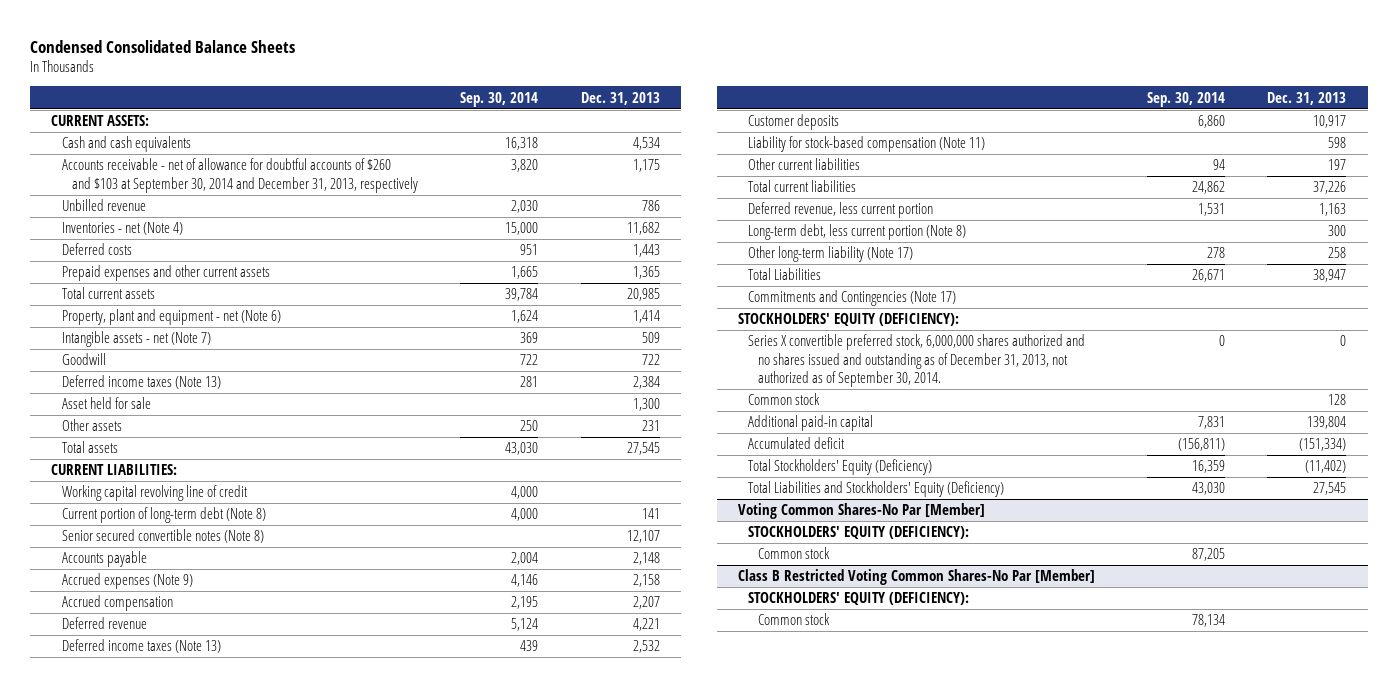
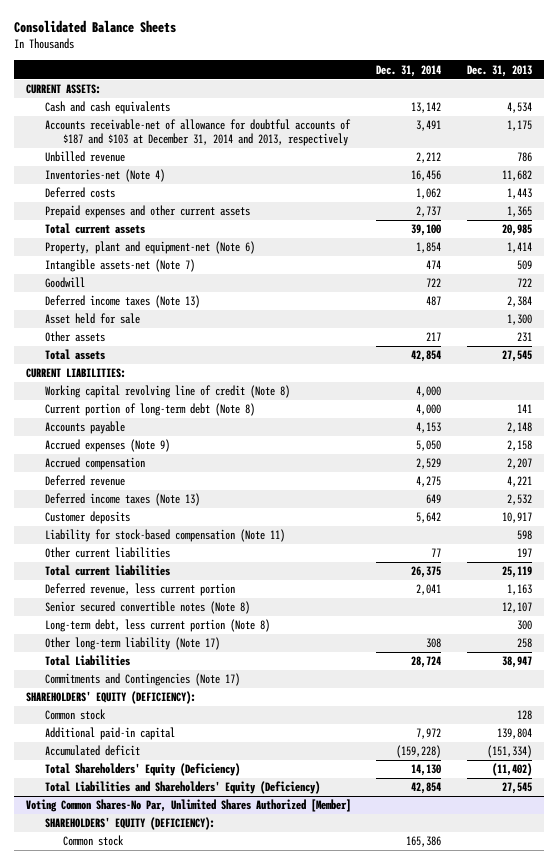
- Condensed Consolidated Balance Sheets
+ Consolidated Balance Sheets
- | Sep. 30, 2014 | Dec. 31, 2013
+ | Dec. 31, 2014 | Dec. 31, 2013
- Accounts receivable - net of allowance for doubtful accounts of $260 and $103 at September 30, 2014 and December 31, 2013, respectively | 3,820 | 1,175
+ Accounts receivable-net of allowance for doubtful accounts of $187 and $103 at December 31, 2014 and 2013, respectively | 3,491 | 1,175
- Inventories - net (Note 4) | 15,000 | 11,682
+ Inventories-net (Note 4) | 16,456 | 11,682
- Property, plant and equipment - net (Note 6) | 1,624 | 1,414
- Intangible assets - net (Note 7) | 369 | 509
+ Property, plant and equipment-net (Note 6) | 1,854 | 1,414
+ Intangible assets-net (Note 7) | 474 | 509
- Working capital revolving line of credit | 4,000 |
+ Working capital revolving line of credit (Note 8) | 4,000 |
- Total current liabilities | 24,862 | 37,226
+ Total current liabilities | 26,375 | 25,119
moved down: Senior secured convertible notes (Note 8) | | 12,107
- STOCKHOLDERS' EQUITY (DEFICIENCY):
- Series X convertible preferred stock, 6,000,000 shares authorized and no shares issued and outstanding as of December 31, 2013, not authorized as of September 30, 2014. | 0 | 0
+ SHAREHOLDERS' EQUITY (DEFICIENCY):
- Total Stockholders' Equity (Deficiency) | 16,359 | (11,402)
- Total Liabilities and Stockholders' Equity (Deficiency) | 43,030 | 27,545
- Voting Common Shares-No Par [Member]
- STOCKHOLDERS' EQUITY (DEFICIENCY):
- Common stock | 87,205 |
- Class B Restricted Voting Common Shares-No Par [Member]
- STOCKHOLDERS' EQUITY (DEFICIENCY):
+ Total Shareholders' Equity (Deficiency) | 14,130 | (11,402)
+ Total Liabilities and Shareholders' Equity (Deficiency) | 42,854 | 27,545
+ Voting Common Shares-No Par, Unlimited Shares Authorized [Member]
+ SHAREHOLDERS' EQUITY (DEFICIENCY):

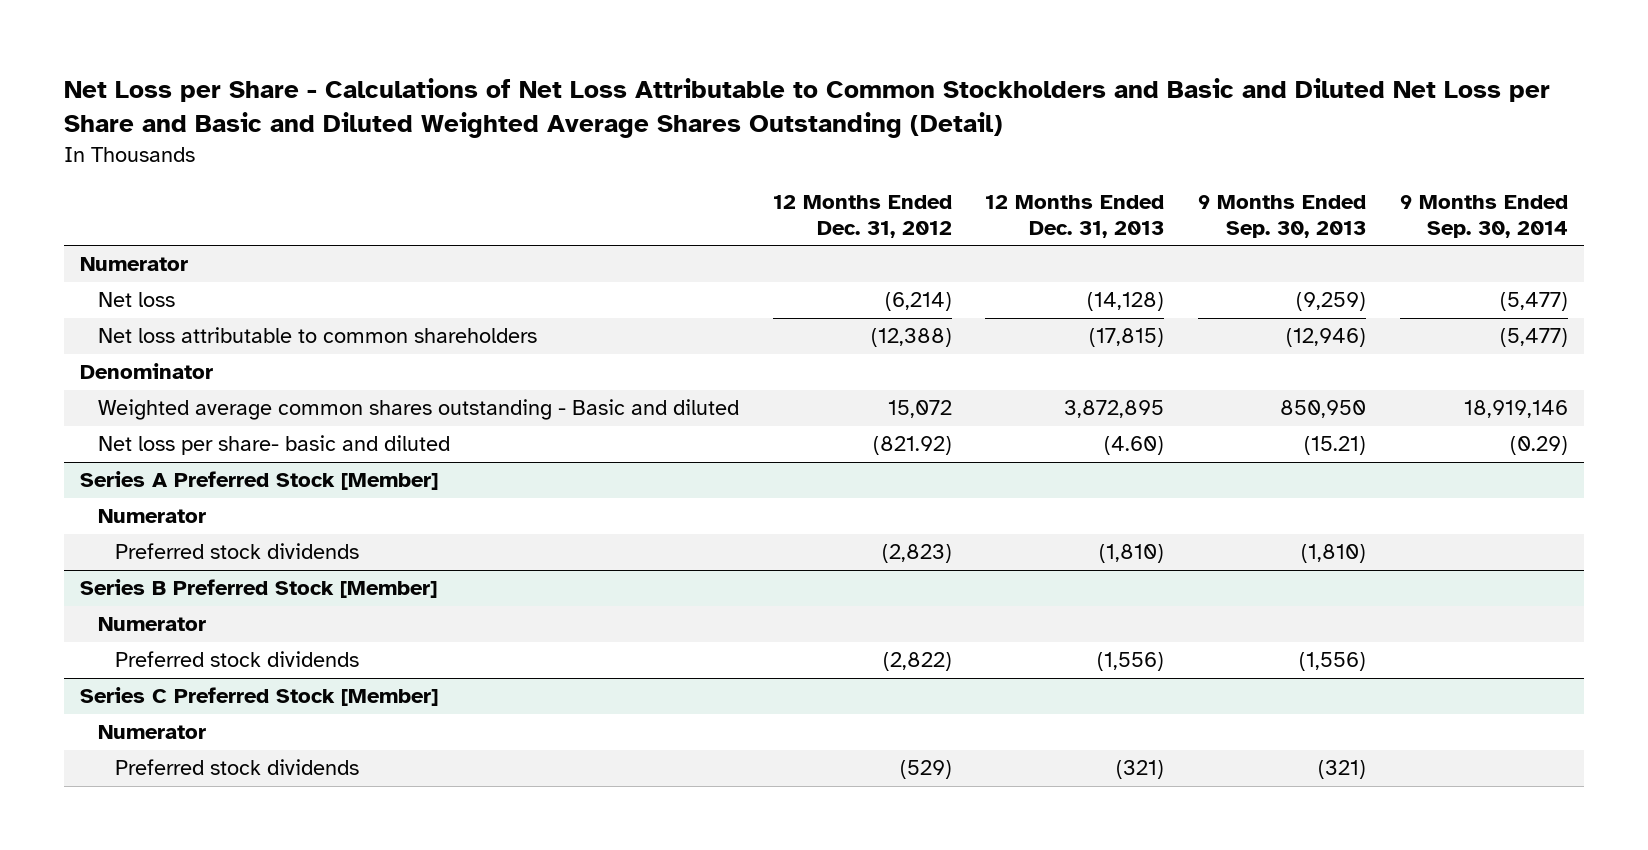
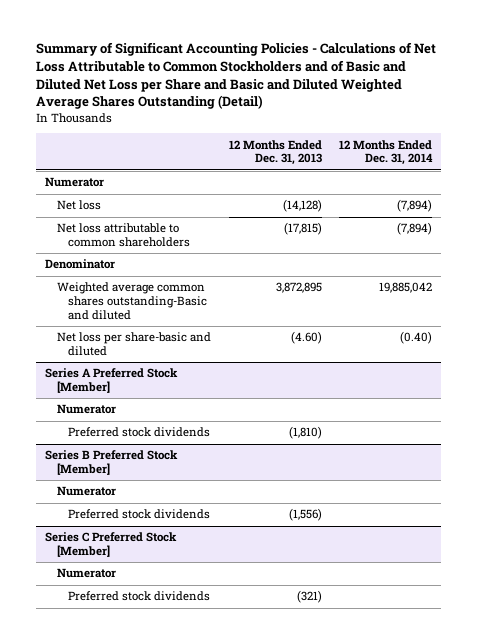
- Net Loss per Share - Calculations of Net Loss Attributable to Common Stockholders and Basic and Diluted Net Loss per Share and Basic and Diluted Weighted Average Shares Outstanding (Detail)
+ Summary of Significant Accounting Policies - Calculations of Net Loss Attributable to Common Stockholders and of Basic and Diluted Net Loss per Share and Basic and Diluted Weighted Average Shares Outstanding (Detail)
- | 12 Months Ended Dec. 31, 2012 | 12 Months Ended Dec. 31, 2013 | 9 Months Ended Sep. 30, 2013 | 9 Months Ended Sep. 30, 2014
+ | 12 Months Ended Dec. 31, 2013 | 12 Months Ended Dec. 31, 2014
- Weighted average common shares outstanding - Basic and diluted | 15,072 | 3,872,895 | 850,950 | 18,919,146
- Net loss per share- basic and diluted | (821.92) | (4.60) | (15.21) | (0.29)
+ Weighted average common shares outstanding-Basic and diluted | 3,872,895 | 19,885,042
+ Net loss per share-basic and diluted | (4.60) | (0.40)

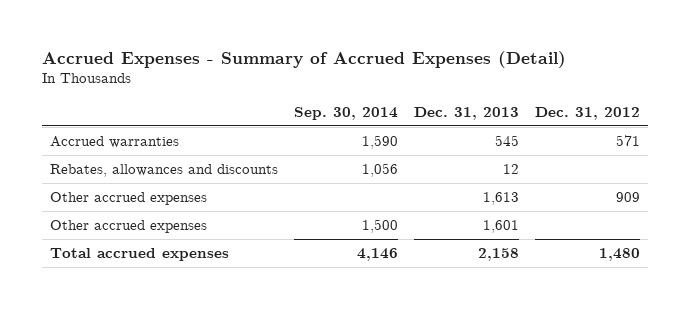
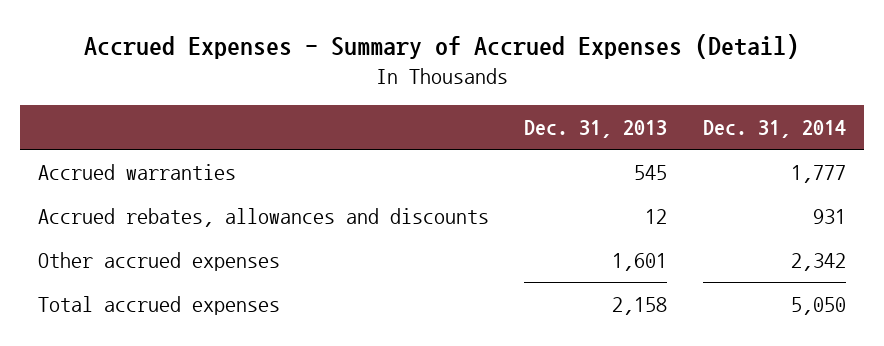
- | Sep. 30, 2014 | Dec. 31, 2013 | Dec. 31, 2012
+ | Dec. 31, 2013 | Dec. 31, 2014
- Rebates, allowances and discounts | 1,056 | 12 |
- Other accrued expenses | | 1,613 | 909
+ Accrued rebates, allowances and discounts | 12 | 931

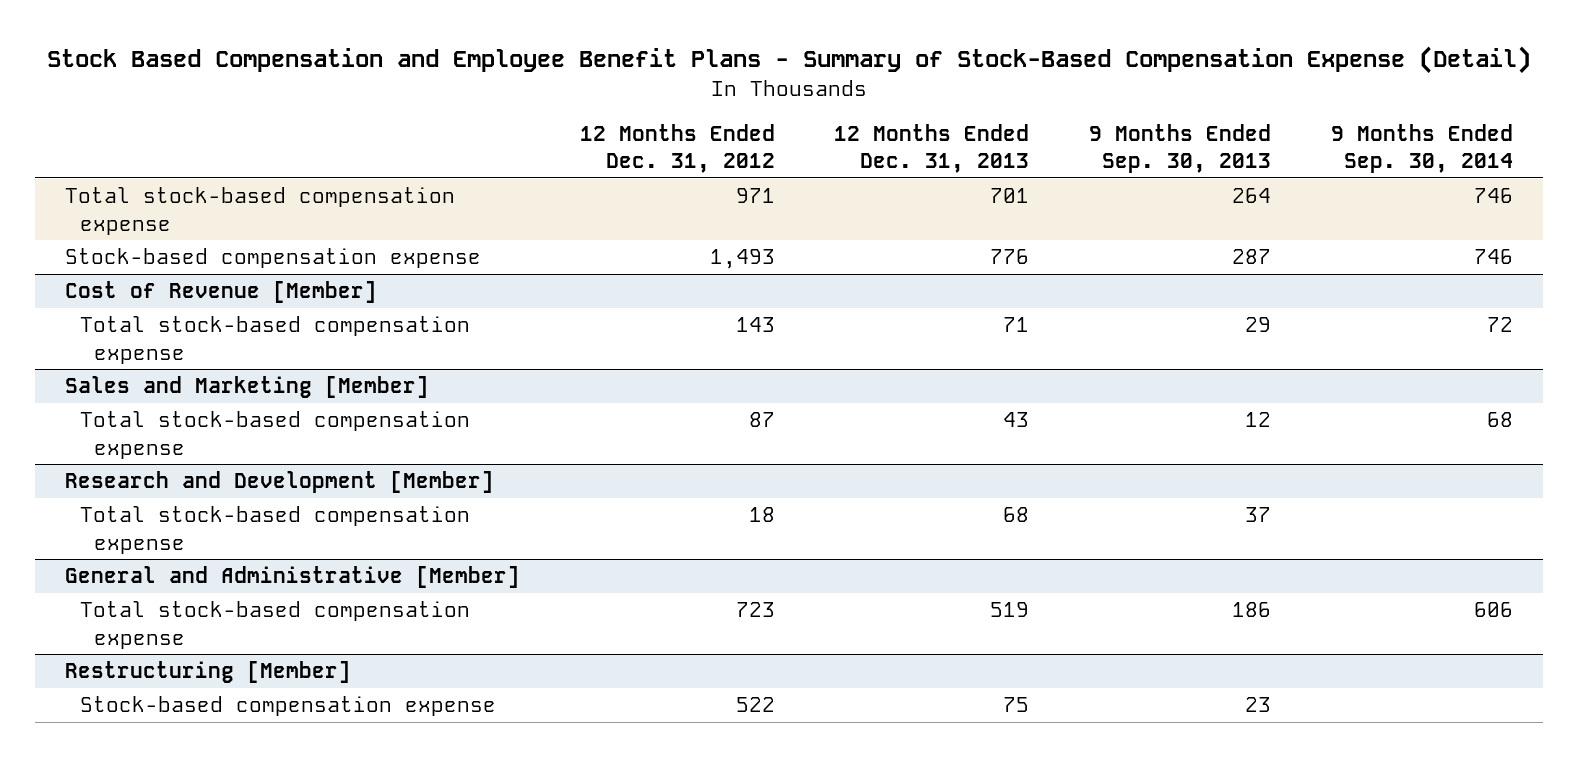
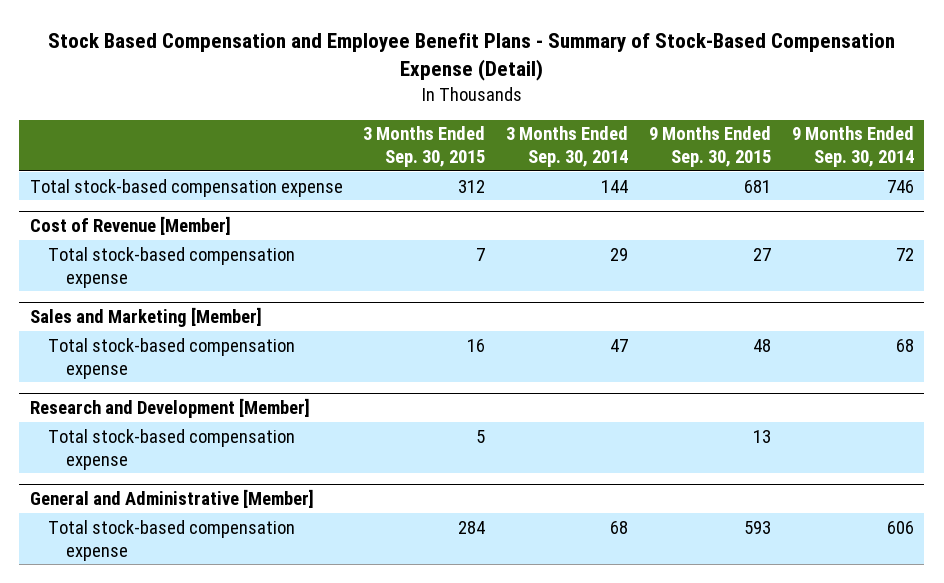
- | 12 Months Ended Dec. 31, 2012 | 12 Months Ended Dec. 31, 2013 | 9 Months Ended Sep. 30, 2013 | 9 Months Ended Sep. 30, 2014
+ | 3 Months Ended Sep. 30, 2015 | 3 Months Ended Sep. 30, 2014 | 9 Months Ended Sep. 30, 2015 | 9 Months Ended Sep. 30, 2014
- Stock-based compensation expense | 1,493 | 776 | 287 | 746
- Restructuring [Member]
- Stock-based compensation expense | 522 | 75 | 23 |

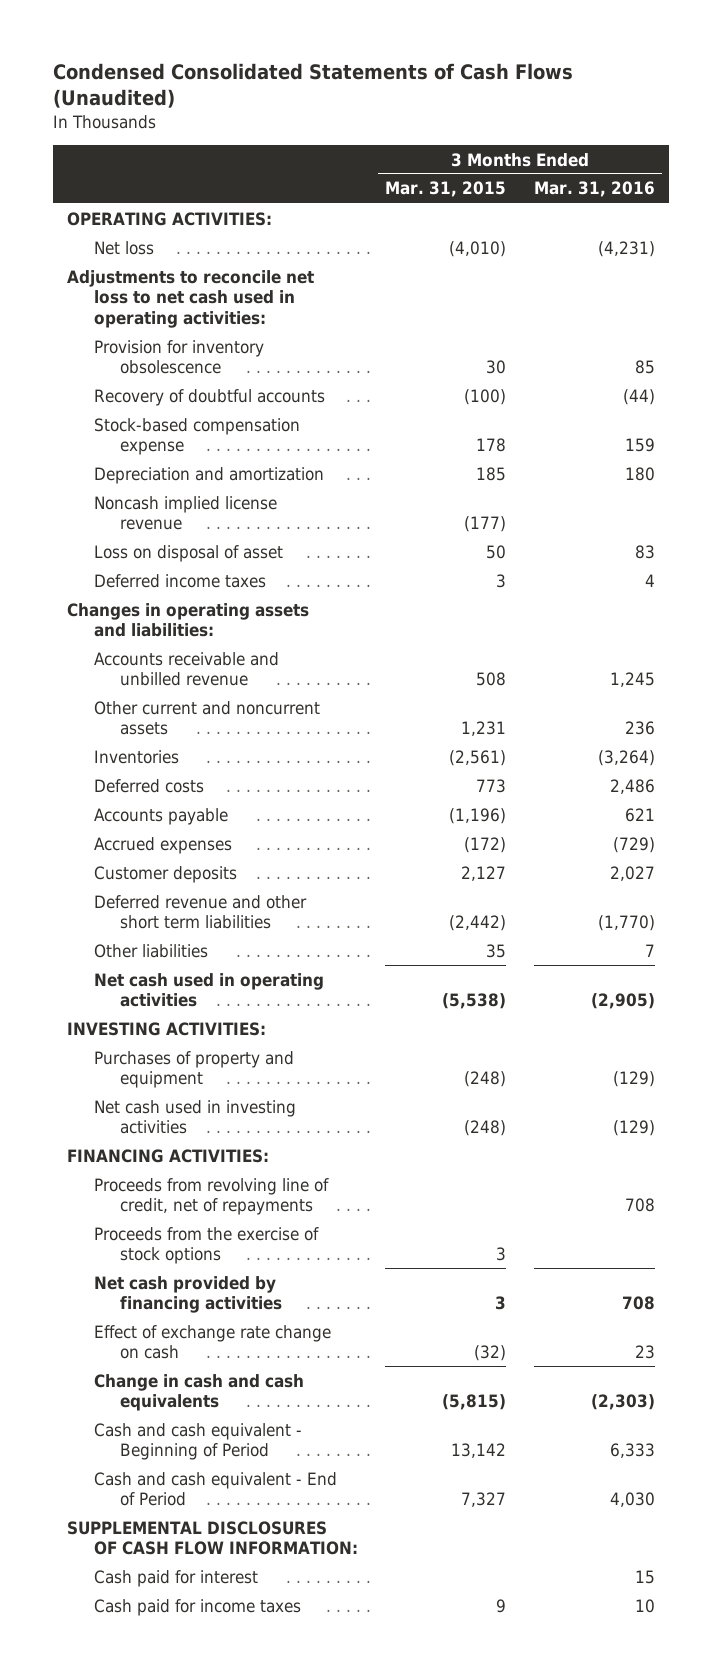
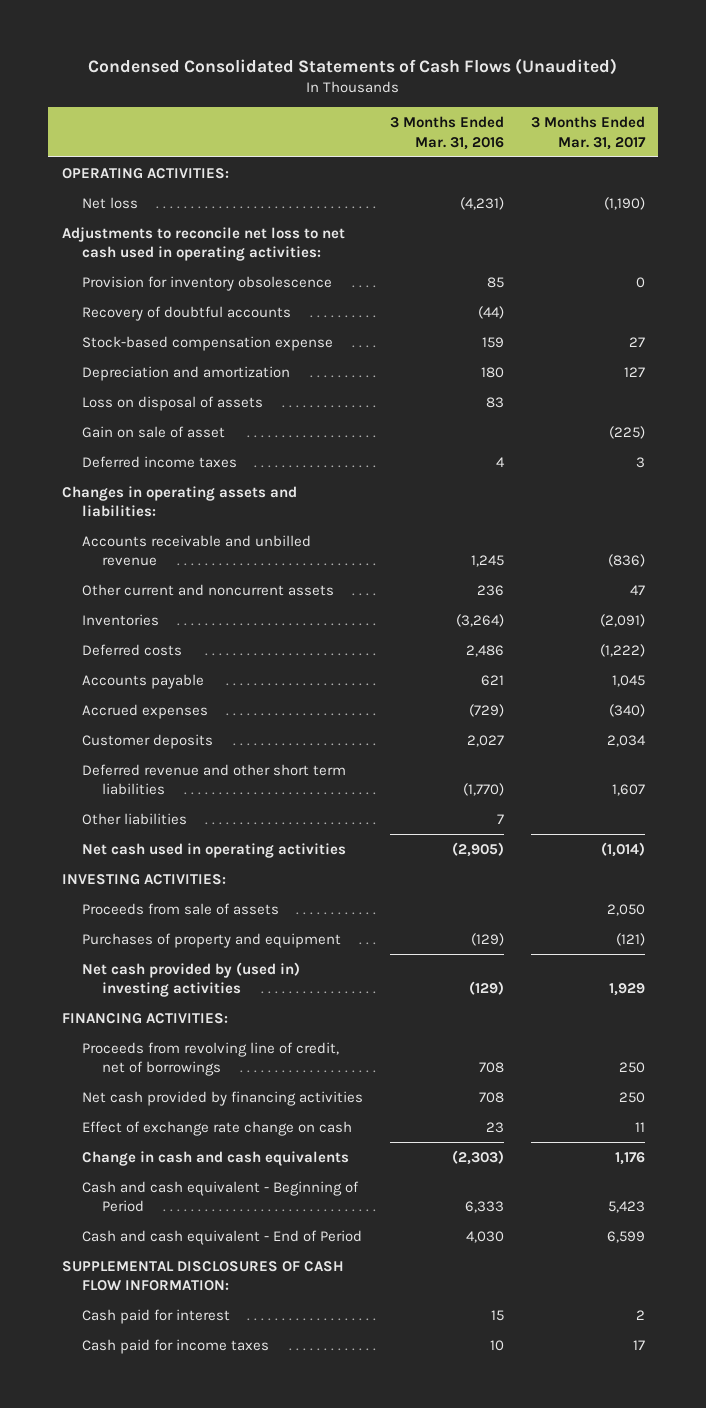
- | 3 Months Ended Mar. 31, 2015 | 3 Months Ended Mar. 31, 2016
+ | 3 Months Ended Mar. 31, 2016 | 3 Months Ended Mar. 31, 2017
- Noncash implied license revenue | (177) |
- Loss on disposal of asset | 50 | 83
+ Loss on disposal of assets | 83 |
+ Gain on sale of asset | | (225)
+ Proceeds from sale of assets | | 2,050
- Net cash used in investing activities | (248) | (129)
+ Net cash provided by (used in) investing activities | (129) | 1,929
- Proceeds from revolving line of credit, net of repayments | | 708
- Proceeds from the exercise of stock options | 3 |
+ Proceeds from revolving line of credit, net of borrowings | 708 | 250

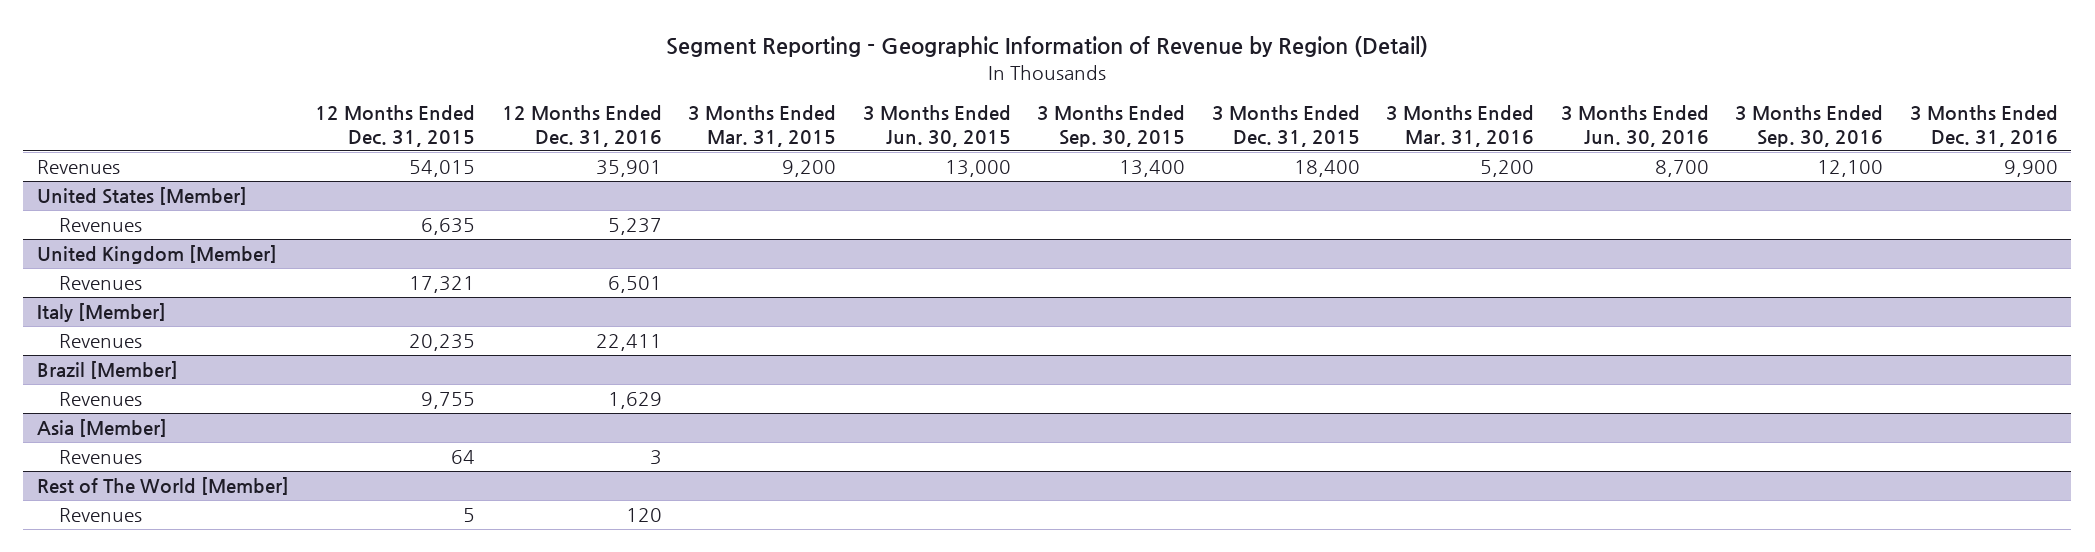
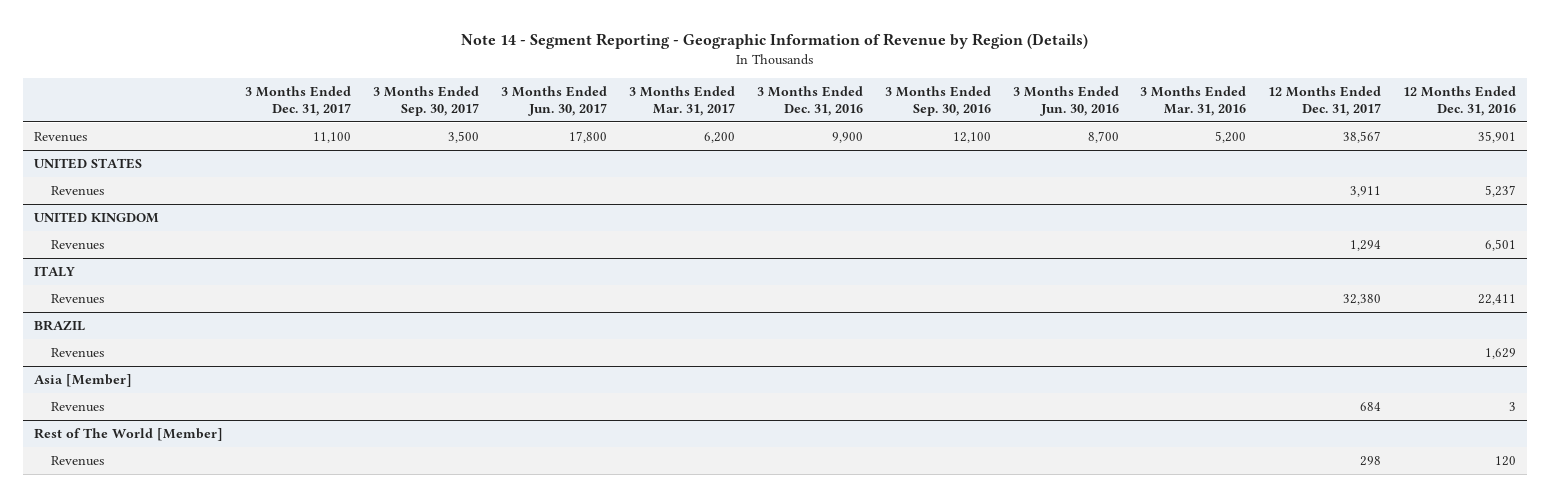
- Segment Reporting - Geographic Information of Revenue by Region (Detail)
+ Note 14 - Segment Reporting - Geographic Information of Revenue by Region (Details)
- | 12 Months Ended Dec. 31, 2015 | 12 Months Ended Dec. 31, 2016 | 3 Months Ended Mar. 31, 2015 | 3 Months Ended Jun. 30, 2015 | 3 Months Ended Sep. 30, 2015 | 3 Months Ended Dec. 31, 2015 | 3 Months Ended Mar. 31, 2016 | 3 Months Ended Jun. 30, 2016 | 3 Months Ended Sep. 30, 2016 | 3 Months Ended Dec. 31, 2016
+ | 3 Months Ended Dec. 31, 2017 | 3 Months Ended Sep. 30, 2017 | 3 Months Ended Jun. 30, 2017 | 3 Months Ended Mar. 31, 2017 | 3 Months Ended Dec. 31, 2016 | 3 Months Ended Sep. 30, 2016 | 3 Months Ended Jun. 30, 2016 | 3 Months Ended Mar. 31, 2016 | 12 Months Ended Dec. 31, 2017 | 12 Months Ended Dec. 31, 2016
- United States [Member]
+ UNITED STATES
- United Kingdom [Member]
+ UNITED KINGDOM
- Italy [Member]
+ ITALY
- Brazil [Member]
+ BRAZIL

